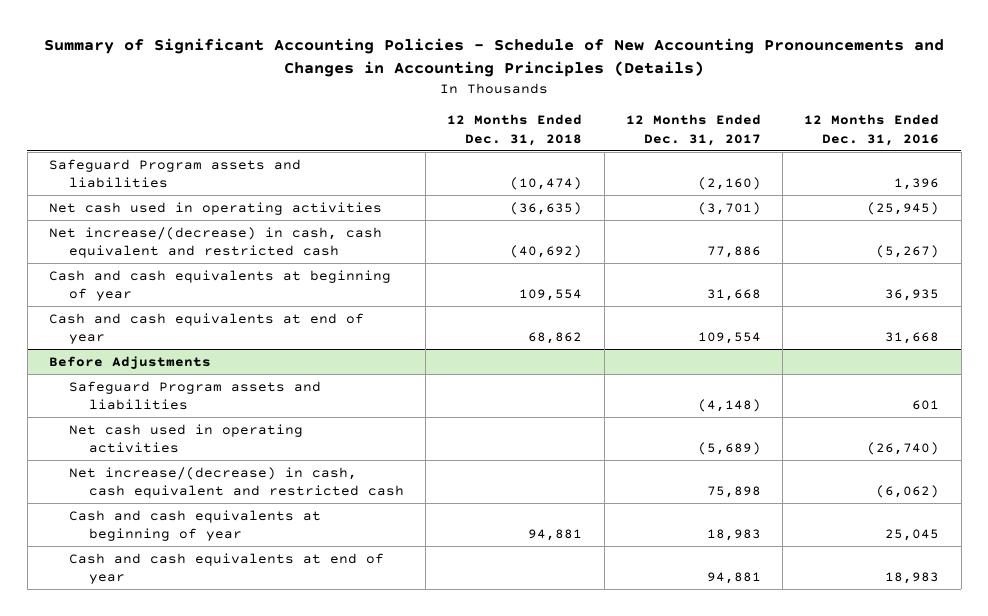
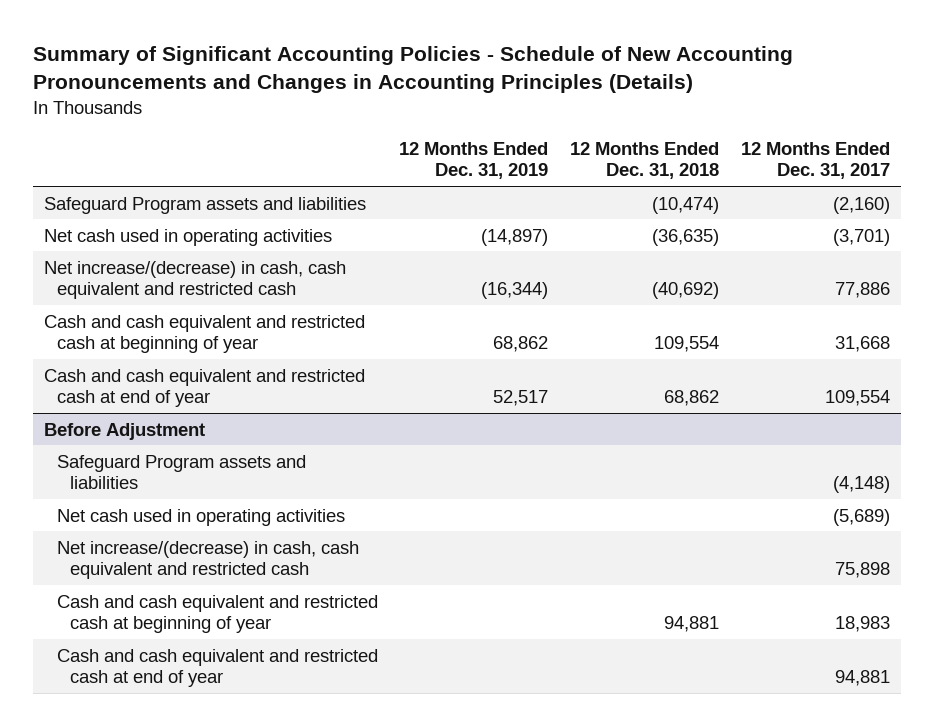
- | 12 Months Ended Dec. 31, 2018 | 12 Months Ended Dec. 31, 2017 | 12 Months Ended Dec. 31, 2016
+ | 12 Months Ended Dec. 31, 2019 | 12 Months Ended Dec. 31, 2018 | 12 Months Ended Dec. 31, 2017
- Cash and cash equivalents at beginning of year | 109,554 | 31,668 | 36,935
- Cash and cash equivalents at end of year | 68,862 | 109,554 | 31,668
- Before Adjustments
+ Cash and cash equivalent and restricted cash at beginning of year | 68,862 | 109,554 | 31,668
+ Cash and cash equivalent and restricted cash at end of year | 52,517 | 68,862 | 109,554
+ Before Adjustment
- Cash and cash equivalents at beginning of year | 94,881 | 18,983 | 25,045
- Cash and cash equivalents at end of year | | 94,881 | 18,983
+ Cash and cash equivalent and restricted cash at beginning of year | | 94,881 | 18,983
+ Cash and cash equivalent and restricted cash at end of year | | | 94,881

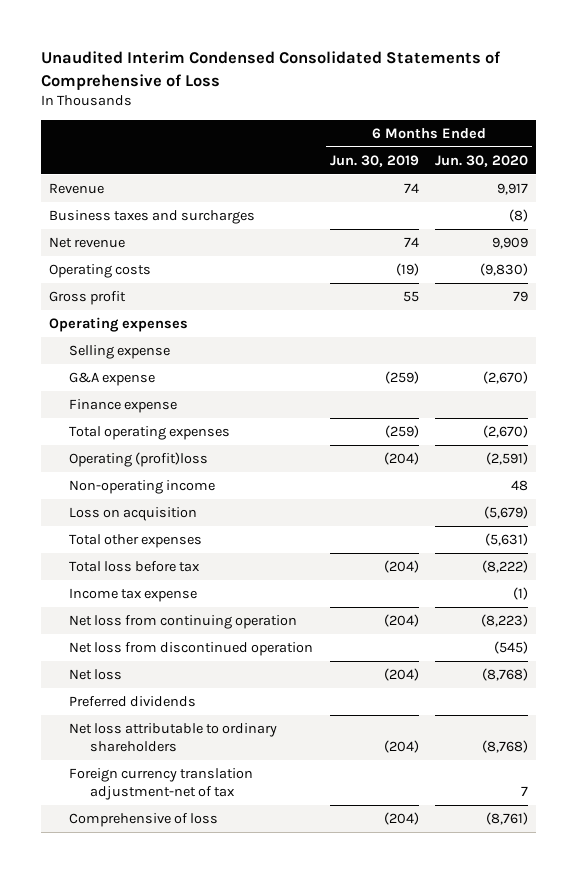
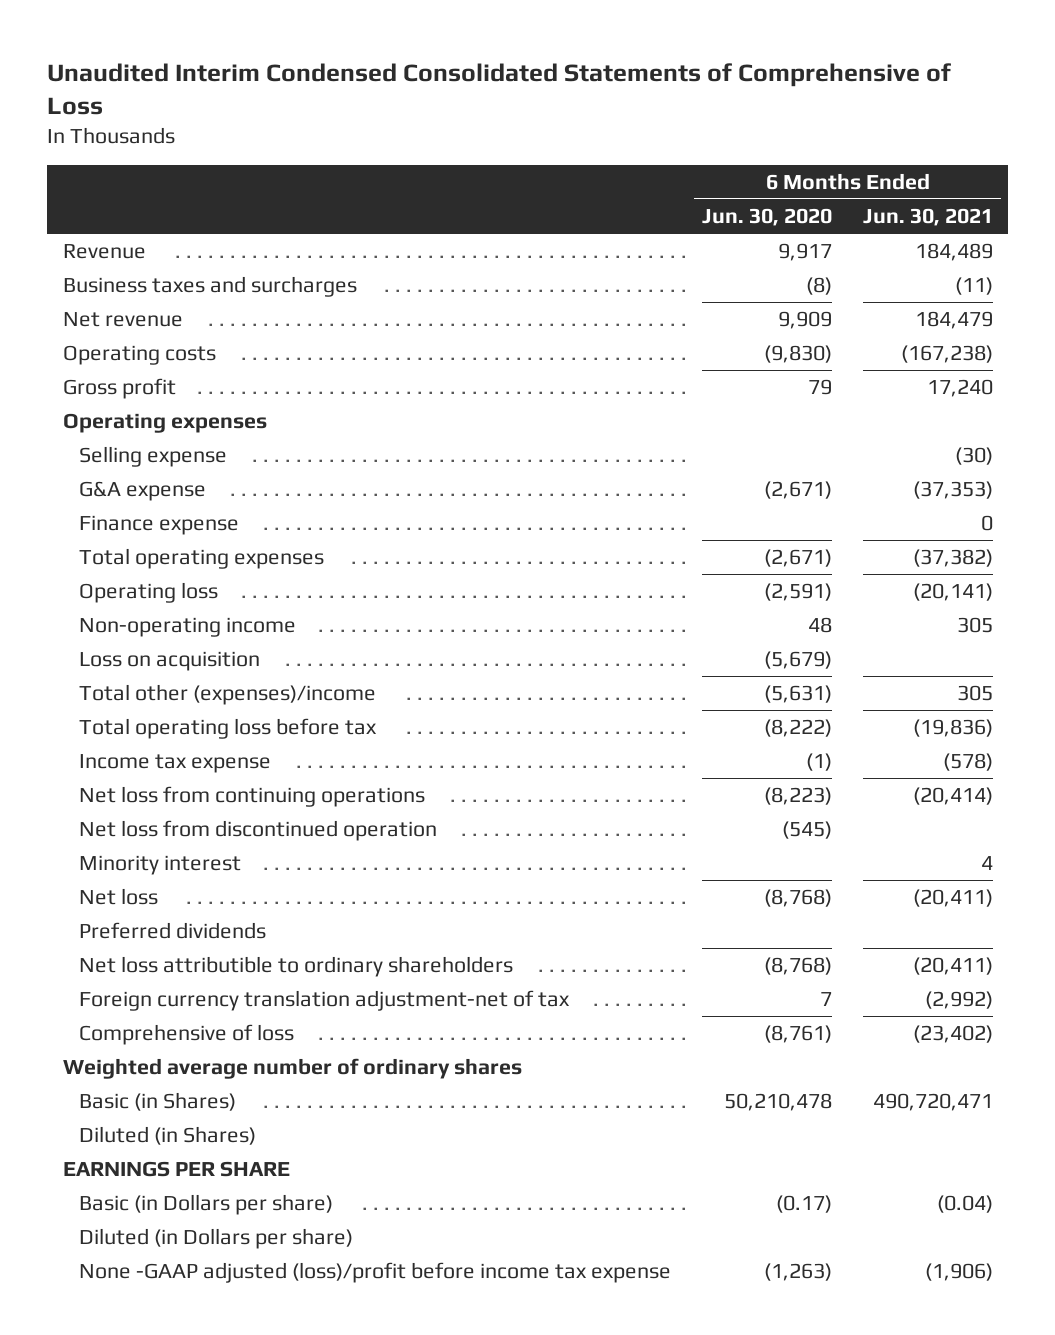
- | 6 Months Ended Jun. 30, 2019 | 6 Months Ended Jun. 30, 2020
+ | 6 Months Ended Jun. 30, 2020 | 6 Months Ended Jun. 30, 2021
- G&A expense | (259) | (2,670)
+ G&A expense | (2,671) | (37,353)
- Total operating expenses | (259) | (2,670)
- Operating (profit)loss | (204) | (2,591)
+ Total operating expenses | (2,671) | (37,382)
+ Operating loss | (2,591) | (20,141)
- Total other expenses | | (5,631)
- Total loss before tax | (204) | (8,222)
+ Total other (expenses)/income | (5,631) | 305
+ Total operating loss before tax | (8,222) | (19,836)
- Net loss from continuing operation | (204) | (8,223)
+ Net loss from continuing operations | (8,223) | (20,414)
+ Minority interest | | 4
- Net loss attributable to ordinary shareholders | (204) | (8,768)
+ Net loss attributible to ordinary shareholders | (8,768) | (20,411)
+ Weighted average number of ordinary shares
+ Basic (in Shares) | 50,210,478 | 490,720,471
+ Diluted (in Shares)
+ EARNINGS PER SHARE
+ Basic (in Dollars per share) | (0.17) | (0.04)
+ Diluted (in Dollars per share)
+ None -GAAP adjusted (loss)/profit before income tax expense | (1,263) | (1,906)

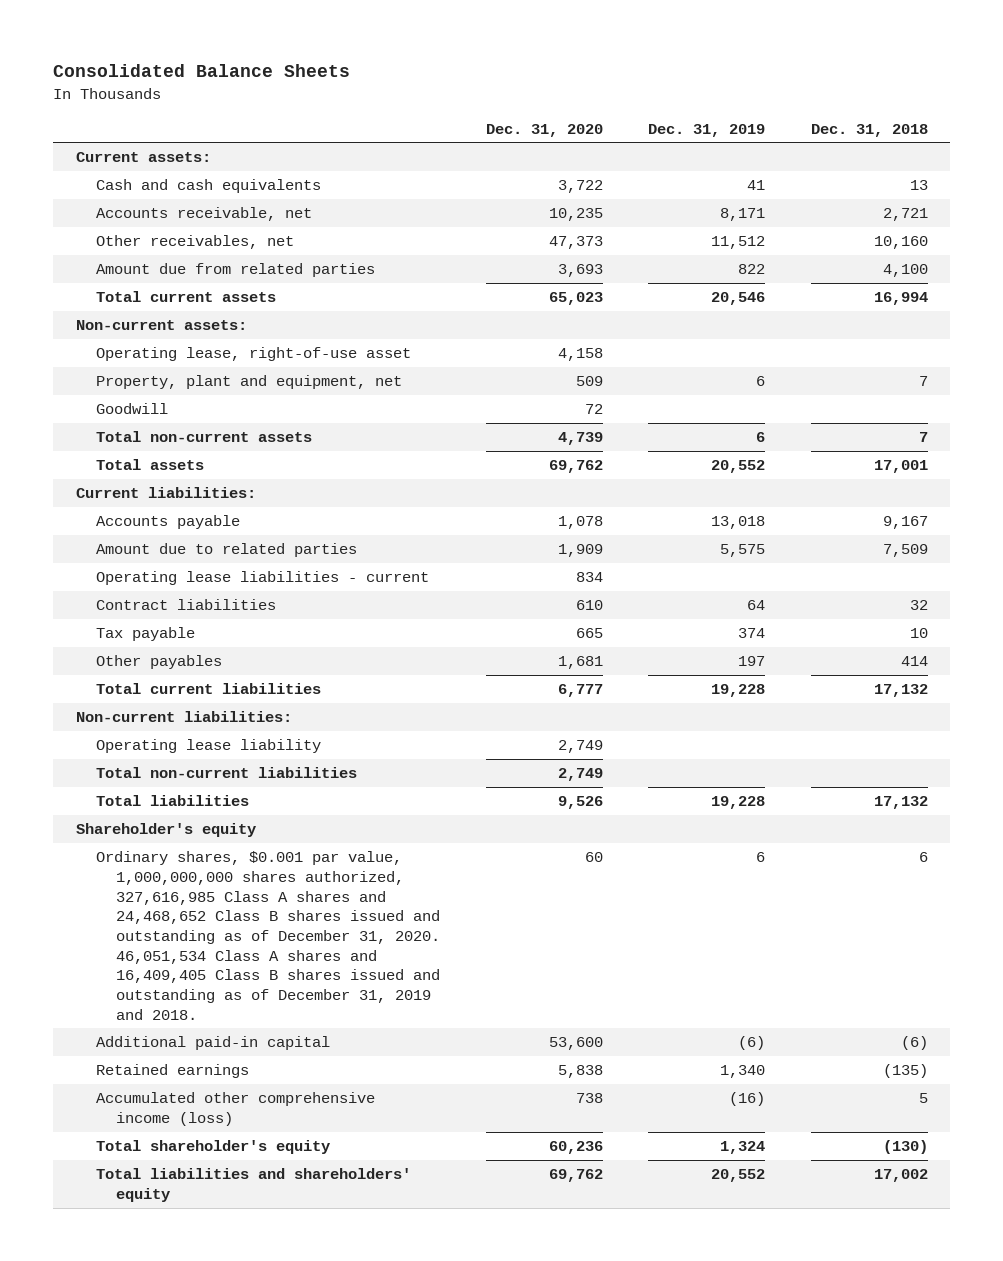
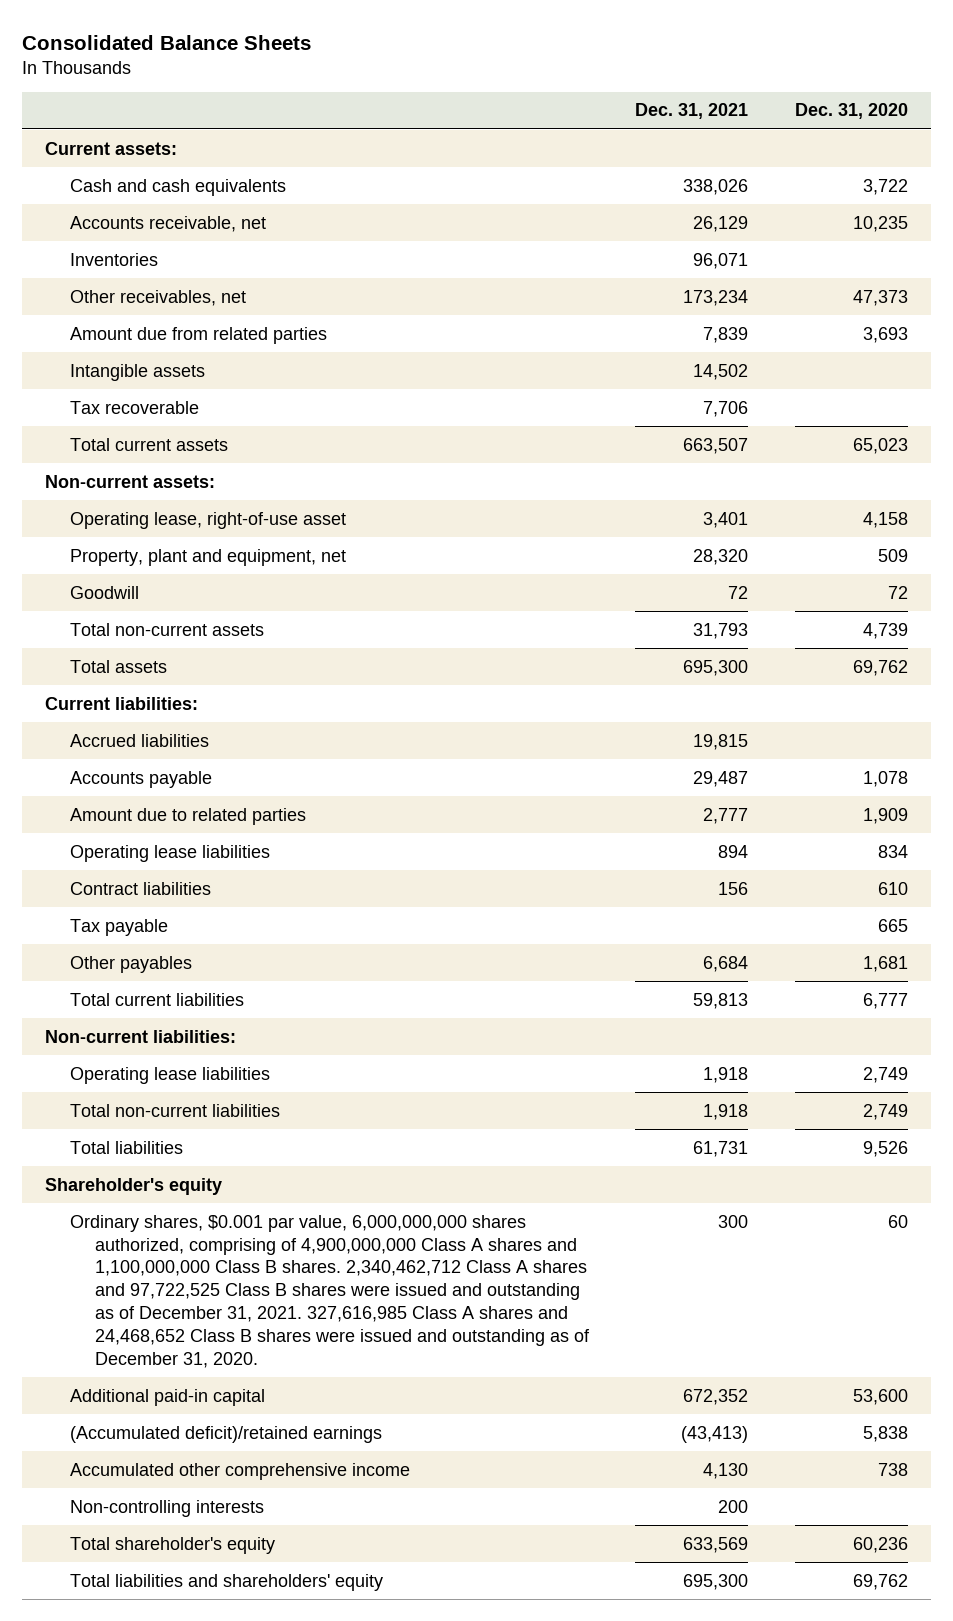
- | Dec. 31, 2020 | Dec. 31, 2019 | Dec. 31, 2018
+ | Dec. 31, 2021 | Dec. 31, 2020
+ Inventories | 96,071 |
+ Intangible assets | 14,502 |
+ Tax recoverable | 7,706 |
+ Accrued liabilities | 19,815 |
- Operating lease liabilities - current | 834 | |
+ Operating lease liabilities | 894 | 834
- Operating lease liability | 2,749 | |
+ Operating lease liabilities | 1,918 | 2,749
- Ordinary shares, $0.001 par value, 1,000,000,000 shares authorized, 327,616,985 Class A shares and 24,468,652 Class B shares issued and outstanding as of December 31, 2020. 46,051,534 Class A shares and 16,409,405 Class B shares issued and outstanding as of December 31, 2019 and 2018. | 60 | 6 | 6
+ Ordinary shares, $0.001 par value, 6,000,000,000 shares authorized, comprising of 4,900,000,000 Class A shares and 1,100,000,000 Class B shares. 2,340,462,712 Class A shares and 97,722,525 Class B shares were issued and outstanding as of December 31, 2021. 327,616,985 Class A shares and 24,468,652 Class B shares were issued and outstanding as of December 31, 2020. | 300 | 60
- Retained earnings | 5,838 | 1,340 | (135)
- Accumulated other comprehensive income (loss) | 738 | (16) | 5
+ (Accumulated deficit)/retained earnings | (43,413) | 5,838
+ Accumulated other comprehensive income | 4,130 | 738
+ Non-controlling interests | 200 |

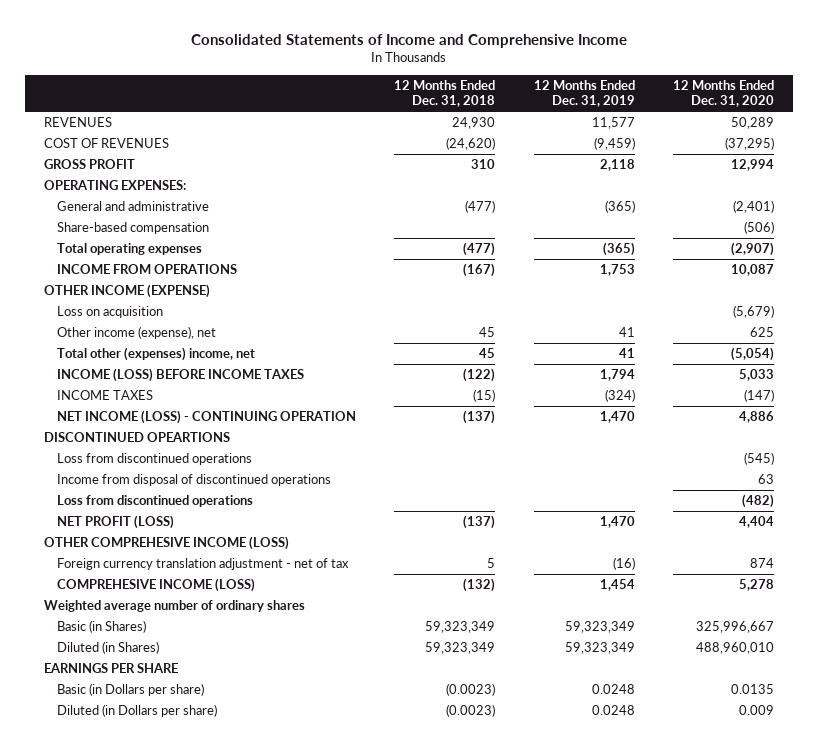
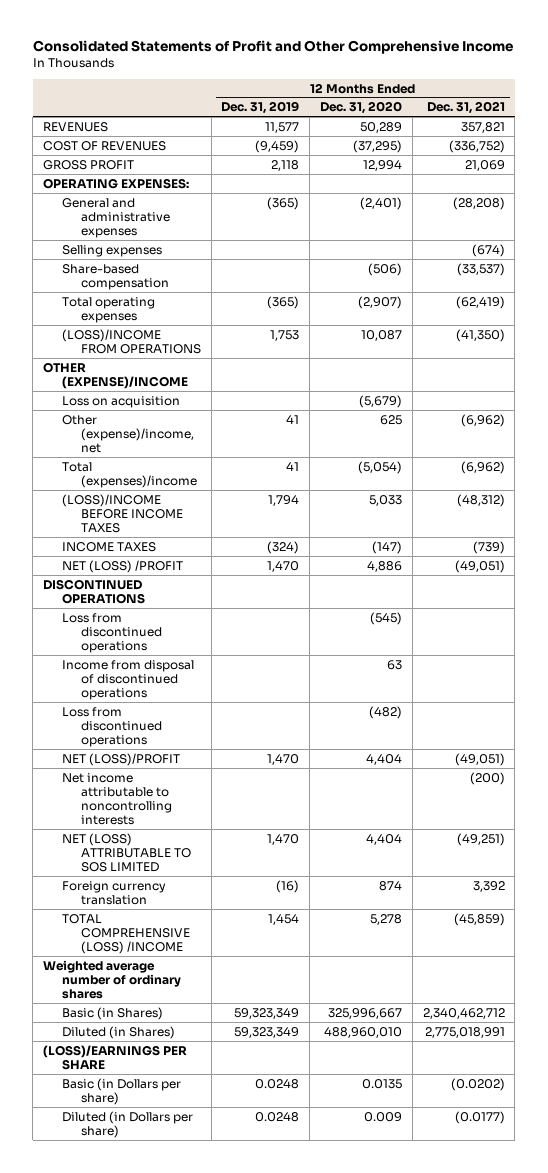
- Consolidated Statements of Income and Comprehensive Income
+ Consolidated Statements of Profit and Other Comprehensive Income
- | 12 Months Ended Dec. 31, 2018 | 12 Months Ended Dec. 31, 2019 | 12 Months Ended Dec. 31, 2020
+ | 12 Months Ended Dec. 31, 2019 | 12 Months Ended Dec. 31, 2020 | 12 Months Ended Dec. 31, 2021
- General and administrative | (477) | (365) | (2,401)
+ General and administrative expenses | (365) | (2,401) | (28,208)
+ Selling expenses | | | (674)
- INCOME FROM OPERATIONS | (167) | 1,753 | 10,087
- OTHER INCOME (EXPENSE)
+ (LOSS)/INCOME FROM OPERATIONS | 1,753 | 10,087 | (41,350)
+ OTHER (EXPENSE)/INCOME
- Other income (expense), net | 45 | 41 | 625
- Total other (expenses) income, net | 45 | 41 | (5,054)
- INCOME (LOSS) BEFORE INCOME TAXES | (122) | 1,794 | 5,033
+ Other (expense)/income, net | 41 | 625 | (6,962)
+ Total (expenses)/income | 41 | (5,054) | (6,962)
+ (LOSS)/INCOME BEFORE INCOME TAXES | 1,794 | 5,033 | (48,312)
- NET INCOME (LOSS) - CONTINUING OPERATION | (137) | 1,470 | 4,886
- DISCONTINUED OPEARTIONS
+ NET (LOSS) /PROFIT | 1,470 | 4,886 | (49,051)
+ DISCONTINUED OPERATIONS
- NET PROFIT (LOSS) | (137) | 1,470 | 4,404
- OTHER COMPREHESIVE INCOME (LOSS)
- Foreign currency translation adjustment - net of tax | 5 | (16) | 874
- COMPREHESIVE INCOME (LOSS) | (132) | 1,454 | 5,278
+ NET (LOSS)/PROFIT | 1,470 | 4,404 | (49,051)
+ Net income attributable to noncontrolling interests | | | (200)
+ NET (LOSS) ATTRIBUTABLE TO SOS LIMITED | 1,470 | 4,404 | (49,251)
+ Foreign currency translation | (16) | 874 | 3,392
+ TOTAL COMPREHENSIVE (LOSS) /INCOME | 1,454 | 5,278 | (45,859)
- EARNINGS PER SHARE
+ (LOSS)/EARNINGS PER SHARE

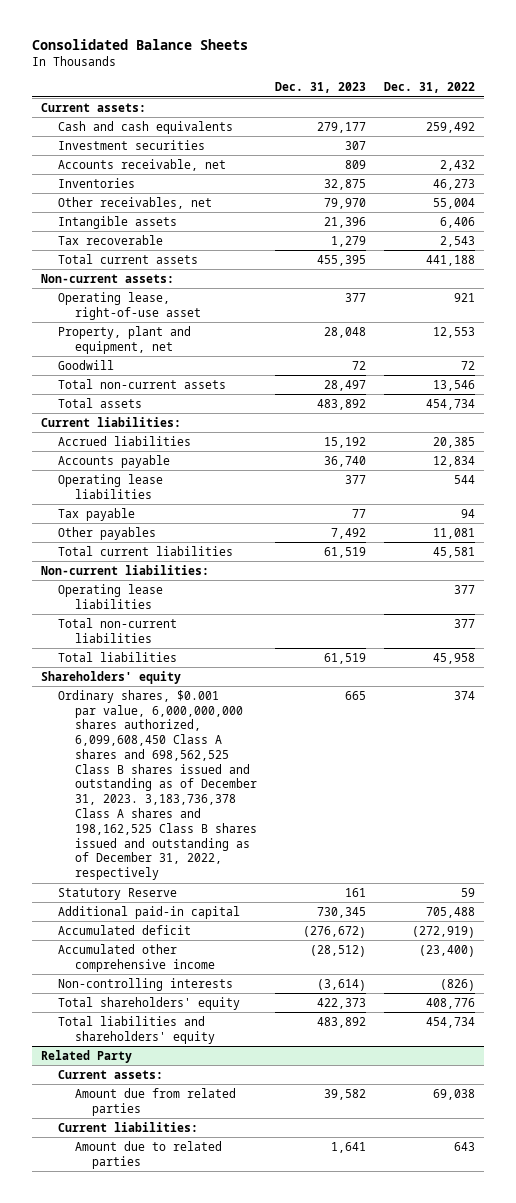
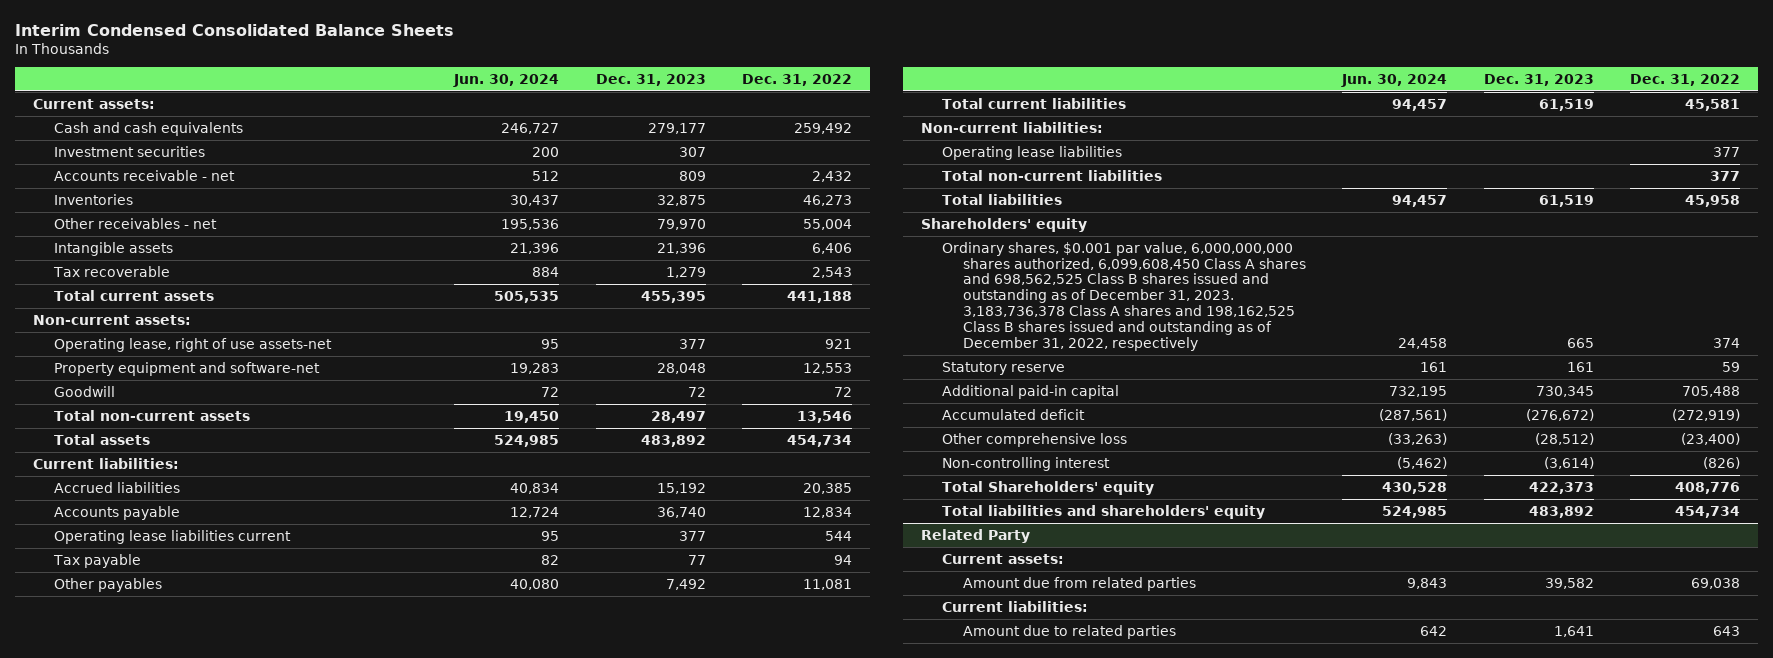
- Consolidated Balance Sheets
+ Interim Condensed Consolidated Balance Sheets
- | Dec. 31, 2023 | Dec. 31, 2022
+ | Jun. 30, 2024 | Dec. 31, 2023 | Dec. 31, 2022
- Accounts receivable, net | 809 | 2,432
+ Accounts receivable - net | 512 | 809 | 2,432
- Other receivables, net | 79,970 | 55,004
+ Other receivables - net | 195,536 | 79,970 | 55,004
- Operating lease, right-of-use asset | 377 | 921
- Property, plant and equipment, net | 28,048 | 12,553
+ Operating lease, right of use assets-net | 95 | 377 | 921
+ Property equipment and software-net | 19,283 | 28,048 | 12,553
- Operating lease liabilities | 377 | 544
+ Operating lease liabilities current | 95 | 377 | 544
- Statutory Reserve | 161 | 59
+ Statutory reserve | 161 | 161 | 59
- Accumulated other comprehensive income | (28,512) | (23,400)
- Non-controlling interests | (3,614) | (826)
- Total shareholders' equity | 422,373 | 408,776
+ Other comprehensive loss | (33,263) | (28,512) | (23,400)
+ Non-controlling interest | (5,462) | (3,614) | (826)
+ Total Shareholders' equity | 430,528 | 422,373 | 408,776

